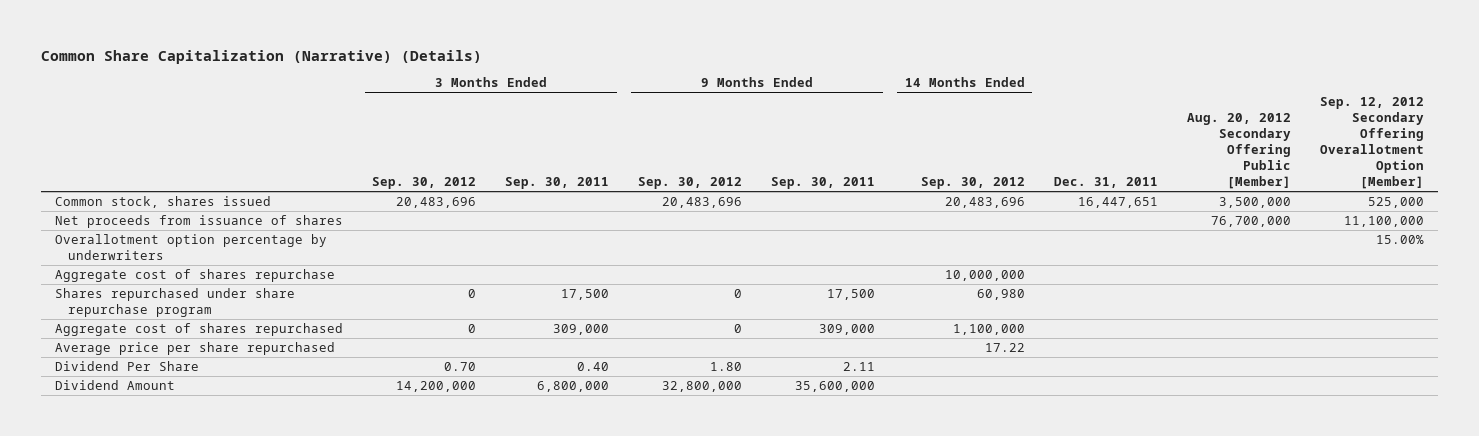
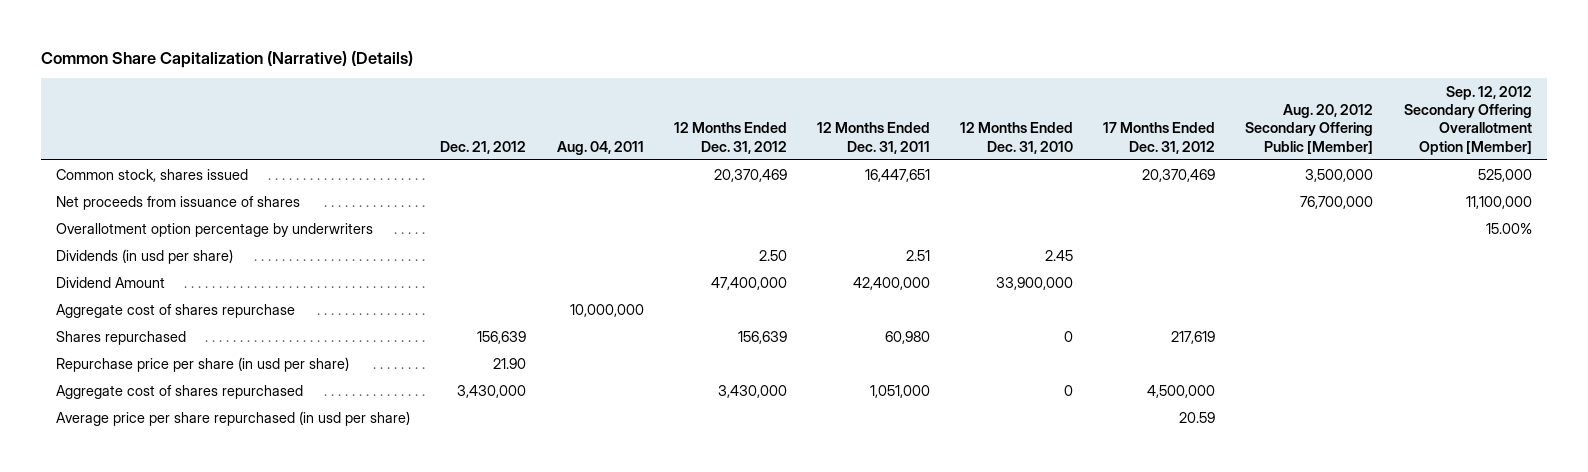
- | 3 Months Ended Sep. 30, 2012 | 3 Months Ended Sep. 30, 2011 | 9 Months Ended Sep. 30, 2012 | 9 Months Ended Sep. 30, 2011 | 14 Months Ended Sep. 30, 2012 | Dec. 31, 2011 | Aug. 20, 2012 Secondary Offering Public [Member] | Sep. 12, 2012 Secondary Offering Overallotment Option [Member]
+ | Dec. 21, 2012 | Aug. 04, 2011 | 12 Months Ended Dec. 31, 2012 | 12 Months Ended Dec. 31, 2011 | 12 Months Ended Dec. 31, 2010 | 17 Months Ended Dec. 31, 2012 | Aug. 20, 2012 Secondary Offering Public [Member] | Sep. 12, 2012 Secondary Offering Overallotment Option [Member]
+ Dividends (in usd per share) | | | 2.50 | 2.51 | 2.45 | | |
moved up: Dividend Amount | | | 47,400,000 | 42,400,000 | 33,900,000 | | |
- Shares repurchased under share repurchase program | 0 | 17,500 | 0 | 17,500 | 60,980 | | |
+ Shares repurchased | 156,639 | | 156,639 | 60,980 | 0 | 217,619 | |
+ Repurchase price per share (in usd per share) | 21.90 | | | | | | |
- Average price per share repurchased | | | | | 17.22 | | |
- Dividend Per Share | 0.70 | 0.40 | 1.80 | 2.11 | | | |
+ Average price per share repurchased (in usd per share) | | | | | | 20.59 | |

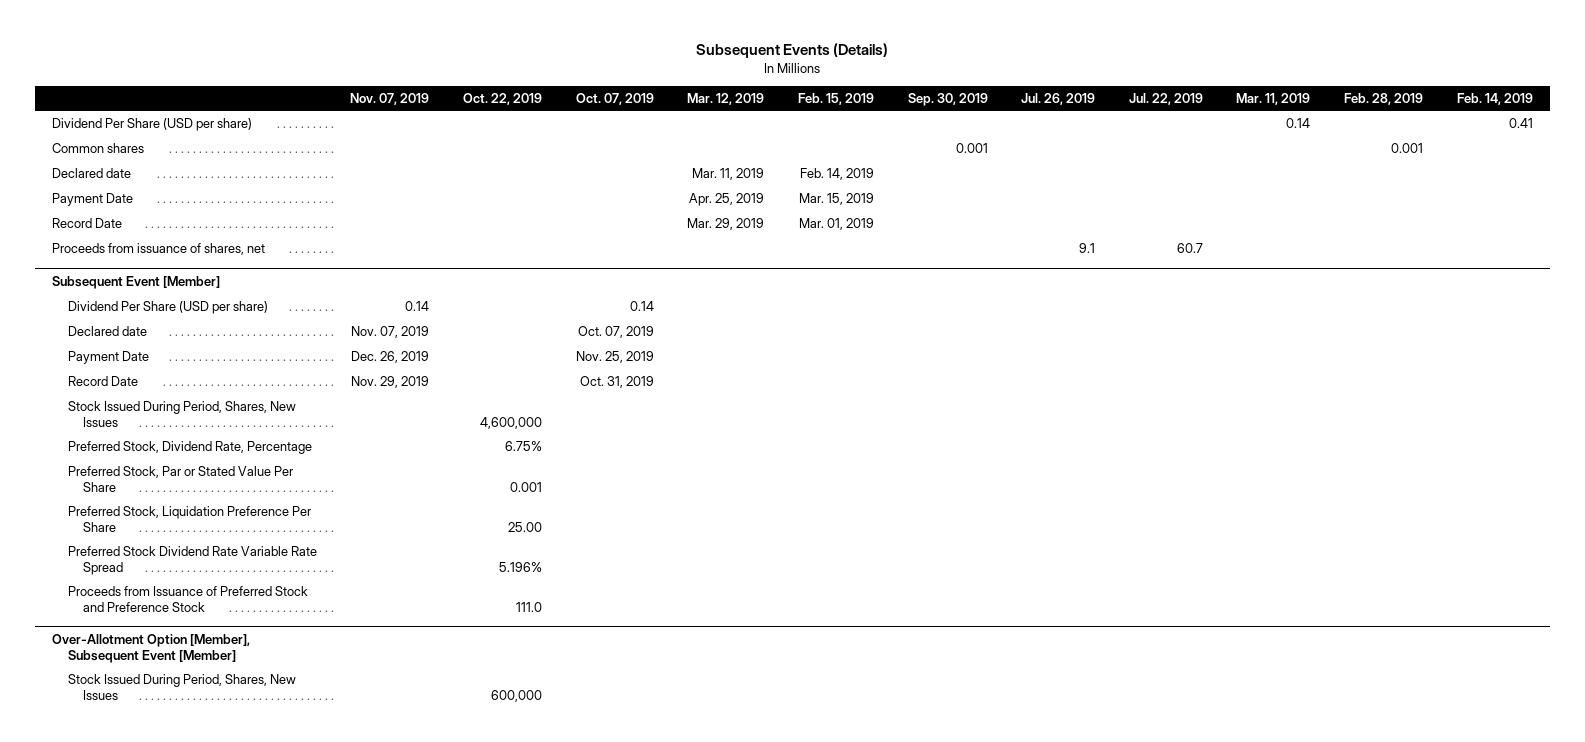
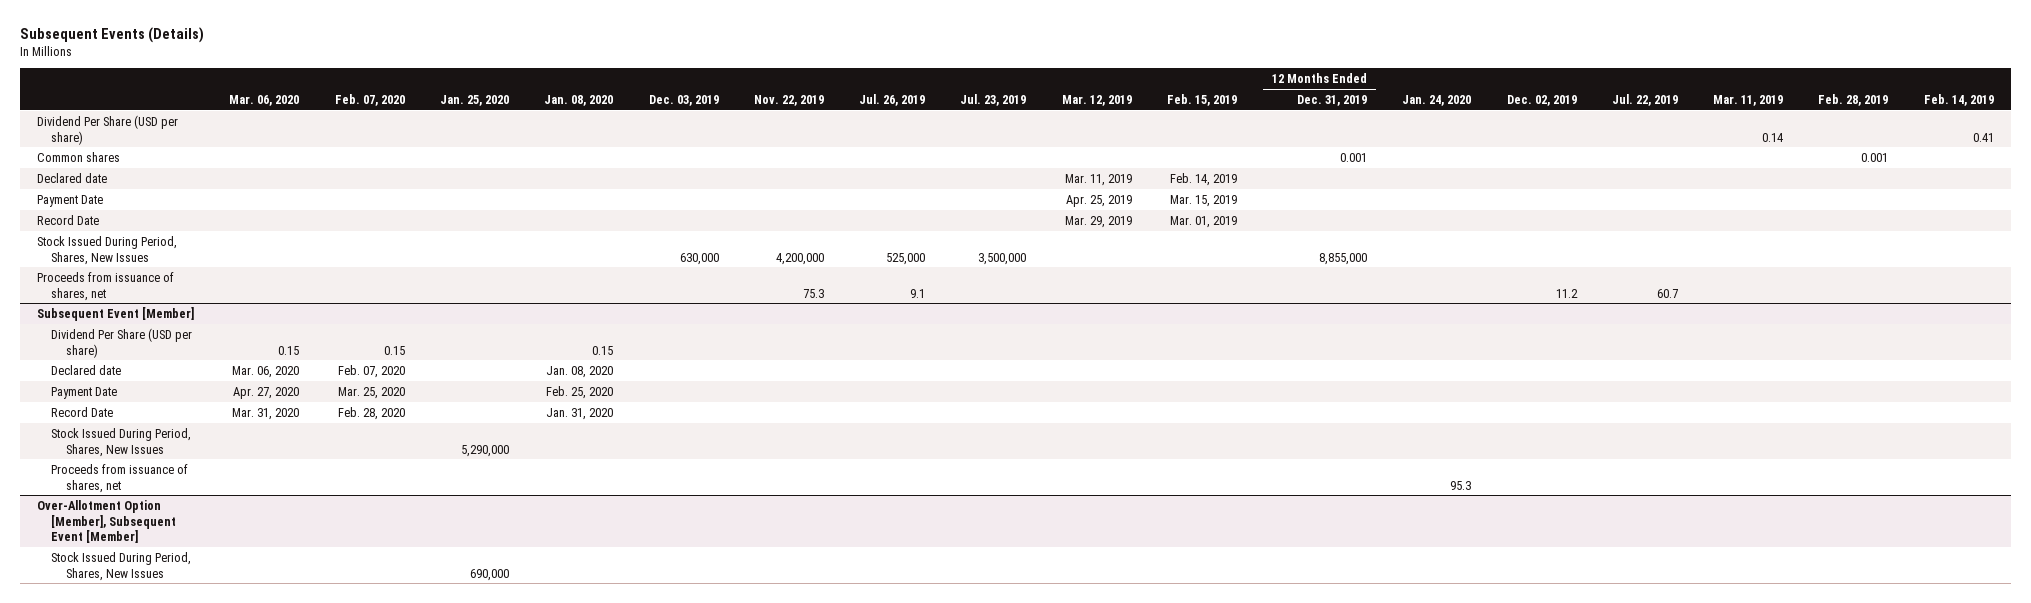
- | Nov. 07, 2019 | Oct. 22, 2019 | Oct. 07, 2019 | Mar. 12, 2019 | Feb. 15, 2019 | Sep. 30, 2019 | Jul. 26, 2019 | Jul. 22, 2019 | Mar. 11, 2019 | Feb. 28, 2019 | Feb. 14, 2019
+ | Mar. 06, 2020 | Feb. 07, 2020 | Jan. 25, 2020 | Jan. 08, 2020 | Dec. 03, 2019 | Nov. 22, 2019 | Jul. 26, 2019 | Jul. 23, 2019 | Mar. 12, 2019 | Feb. 15, 2019 | 12 Months Ended Dec. 31, 2019 | Jan. 24, 2020 | Dec. 02, 2019 | Jul. 22, 2019 | Mar. 11, 2019 | Feb. 28, 2019 | Feb. 14, 2019
+ Stock Issued During Period, Shares, New Issues | | | | | 630,000 | 4,200,000 | 525,000 | 3,500,000 | | | 8,855,000 | | | | | |
@ Subsequent Event [Member]
- Preferred Stock, Dividend Rate, Percentage | | 6.75% | | | | | | | | |
- Preferred Stock, Par or Stated Value Per Share | | 0.001 | | | | | | | | |
- Preferred Stock, Liquidation Preference Per Share | | 25.00 | | | | | | | | |
- Preferred Stock Dividend Rate Variable Rate Spread | | 5.196% | | | | | | | | |
- Proceeds from Issuance of Preferred Stock and Preference Stock | | 111.0 | | | | | | | | |
+ Proceeds from issuance of shares, net | | | | | | | | | | | | 95.3 | | | | |

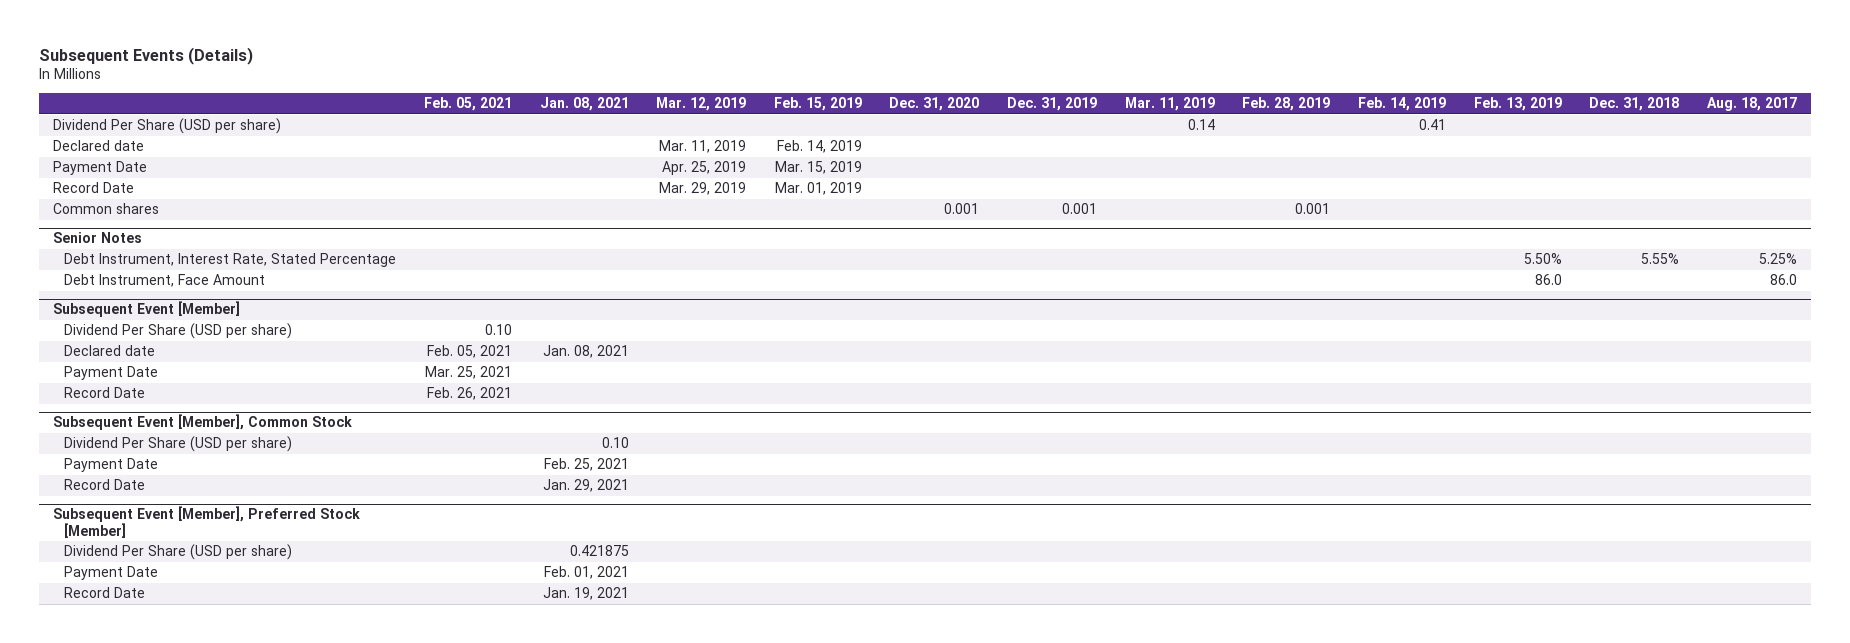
- | Mar. 06, 2020 | Feb. 07, 2020 | Jan. 25, 2020 | Jan. 08, 2020 | Dec. 03, 2019 | Nov. 22, 2019 | Jul. 26, 2019 | Jul. 23, 2019 | Mar. 12, 2019 | Feb. 15, 2019 | 12 Months Ended Dec. 31, 2019 | Jan. 24, 2020 | Dec. 02, 2019 | Jul. 22, 2019 | Mar. 11, 2019 | Feb. 28, 2019 | Feb. 14, 2019
+ | Feb. 05, 2021 | Jan. 08, 2021 | Mar. 12, 2019 | Feb. 15, 2019 | Dec. 31, 2020 | Dec. 31, 2019 | Mar. 11, 2019 | Feb. 28, 2019 | Feb. 14, 2019 | Feb. 13, 2019 | Dec. 31, 2018 | Aug. 18, 2017
- Stock Issued During Period, Shares, New Issues | | | | | 630,000 | 4,200,000 | 525,000 | 3,500,000 | | | 8,855,000 | | | | | |
- Proceeds from issuance of shares, net | | | | | | 75.3 | 9.1 | | | | | | 11.2 | 60.7 | | |
moved down: Common shares | | | | | 0.001 | 0.001 | | 0.001 | | | |
+ Senior Notes
+ Debt Instrument, Interest Rate, Stated Percentage | | | | | | | | | | 5.50% | 5.55% | 5.25%
+ Debt Instrument, Face Amount | | | | | | | | | | 86.0 | | 86.0
@ Subsequent Event [Member]
- Stock Issued During Period, Shares, New Issues | | | 5,290,000 | | | | | | | | | | | | | |
- Proceeds from issuance of shares, net | | | | | | | | | | | | 95.3 | | | | |
- Over-Allotment Option [Member], Subsequent Event [Member]
- Stock Issued During Period, Shares, New Issues | | | 690,000 | | | | | | | | | | | | | |
+ Subsequent Event [Member], Common Stock
+ Dividend Per Share (USD per share) | | 0.10 | | | | | | | | | |
+ Payment Date | | Feb. 25, 2021 | | | | | | | | | |
+ Record Date | | Jan. 29, 2021 | | | | | | | | | |
+ Subsequent Event [Member], Preferred Stock [Member]
+ Dividend Per Share (USD per share) | | 0.421875 | | | | | | | | | |
+ Payment Date | | Feb. 01, 2021 | | | | | | | | | |
+ Record Date | | Jan. 19, 2021 | | | | | | | | | |

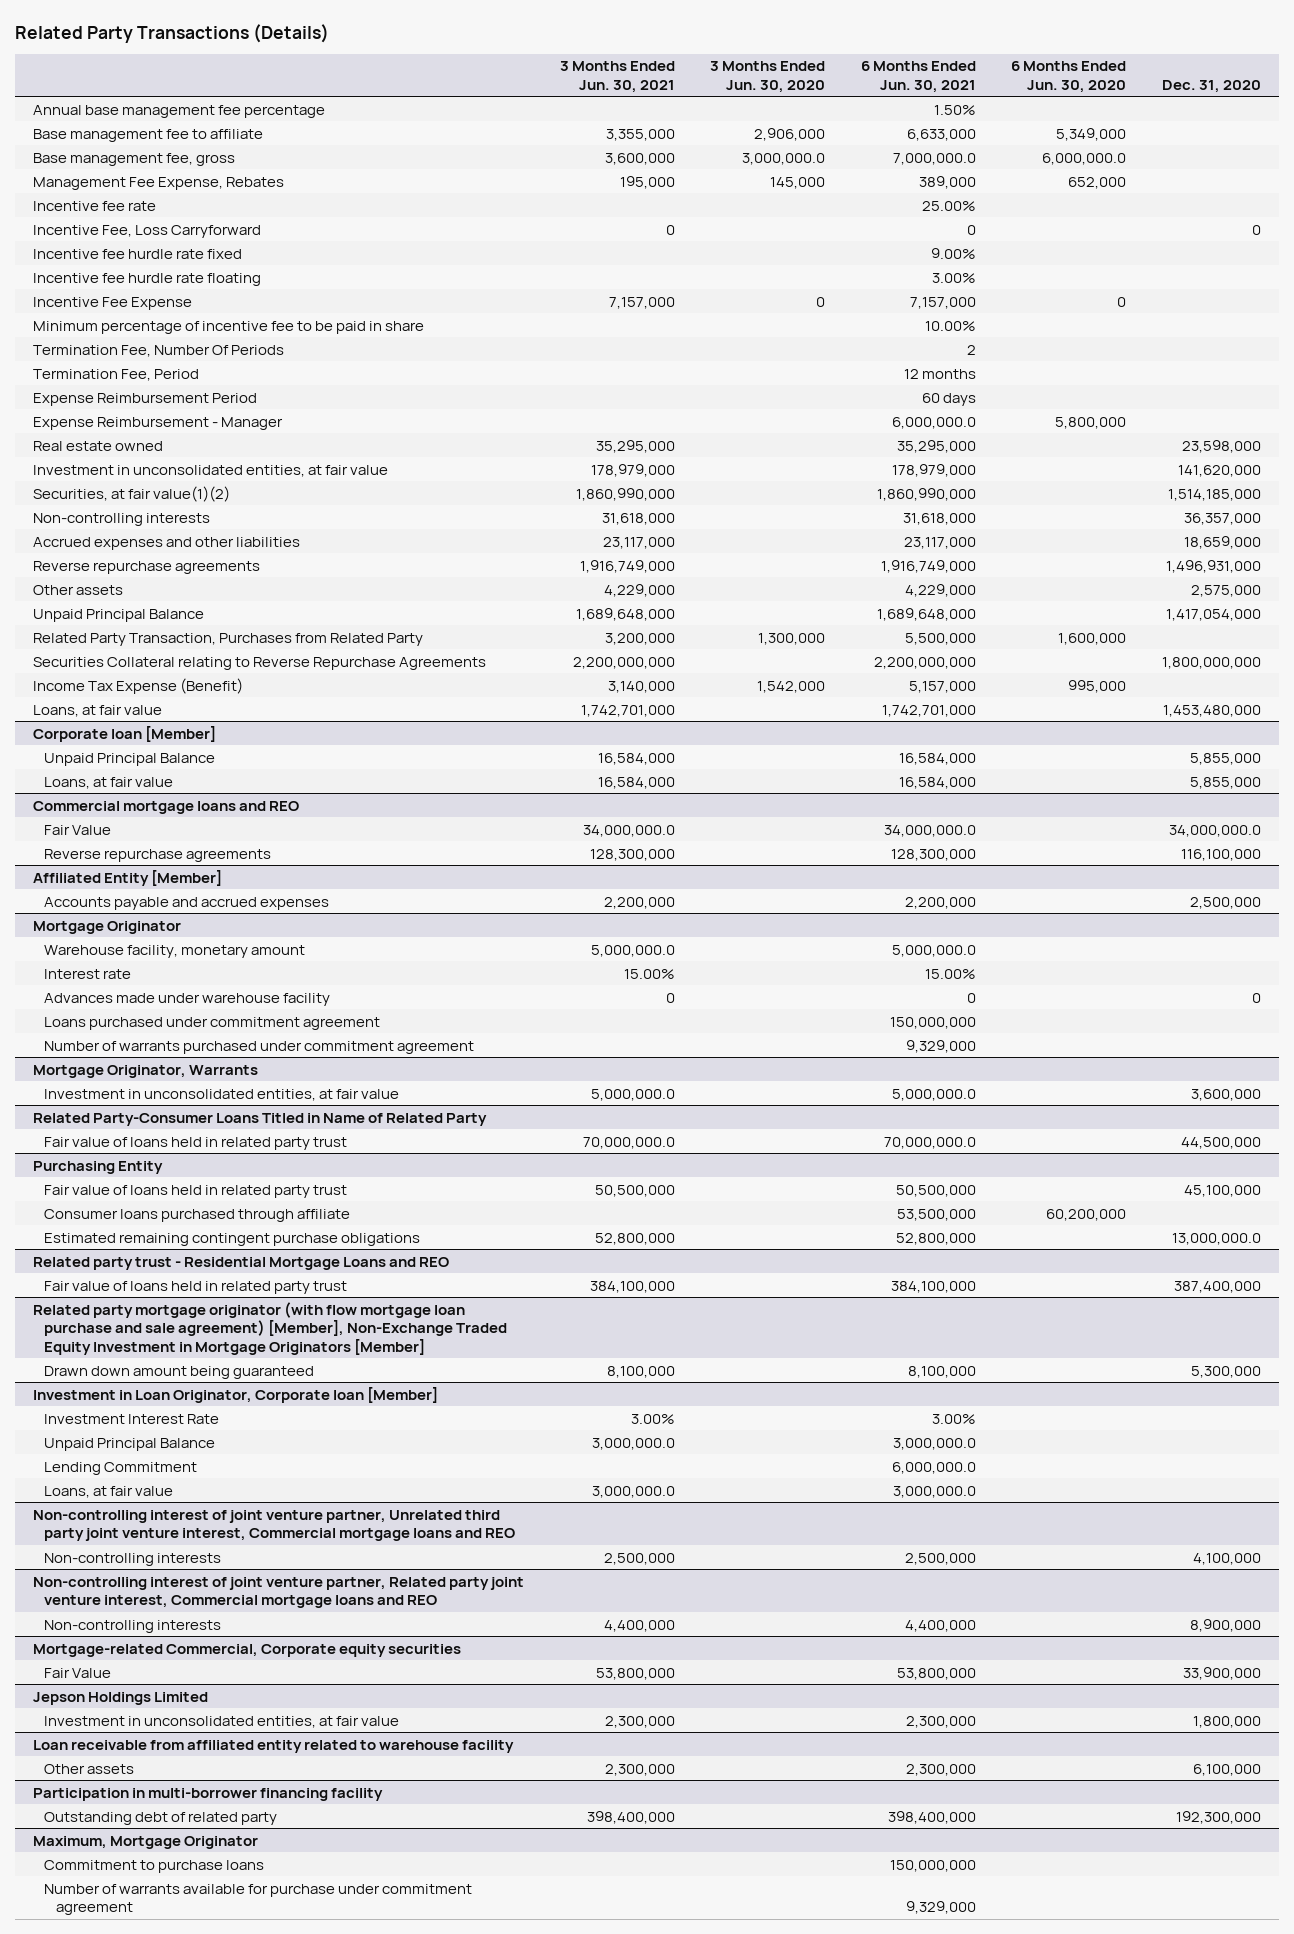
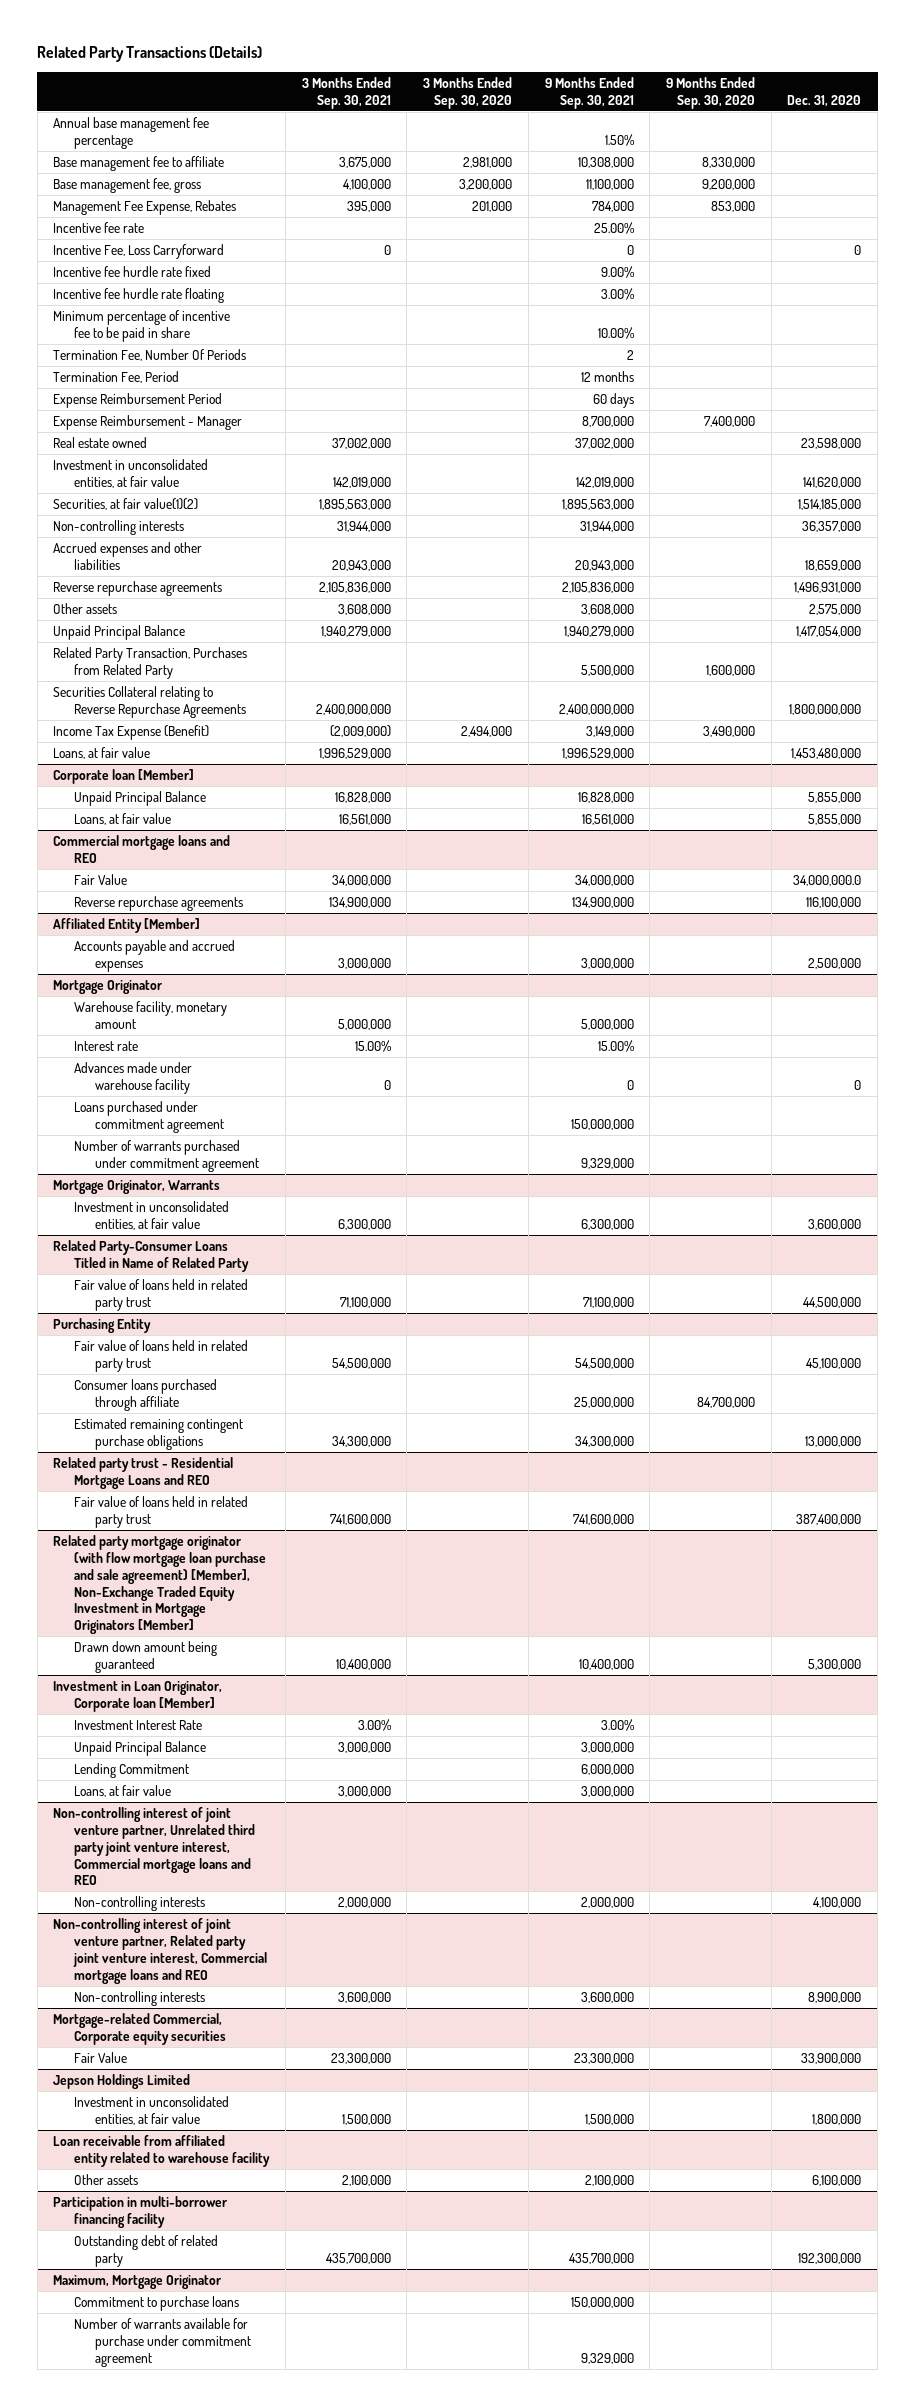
- | 3 Months Ended Jun. 30, 2021 | 3 Months Ended Jun. 30, 2020 | 6 Months Ended Jun. 30, 2021 | 6 Months Ended Jun. 30, 2020 | Dec. 31, 2020
+ | 3 Months Ended Sep. 30, 2021 | 3 Months Ended Sep. 30, 2020 | 9 Months Ended Sep. 30, 2021 | 9 Months Ended Sep. 30, 2020 | Dec. 31, 2020
- Incentive Fee Expense | 7,157,000 | 0 | 7,157,000 | 0 |
@ Purchasing Entity
- Estimated remaining contingent purchase obligations | 52,800,000 | | 52,800,000 | | 13,000,000.0
+ Estimated remaining contingent purchase obligations | 34,300,000 | | 34,300,000 | | 13,000,000

